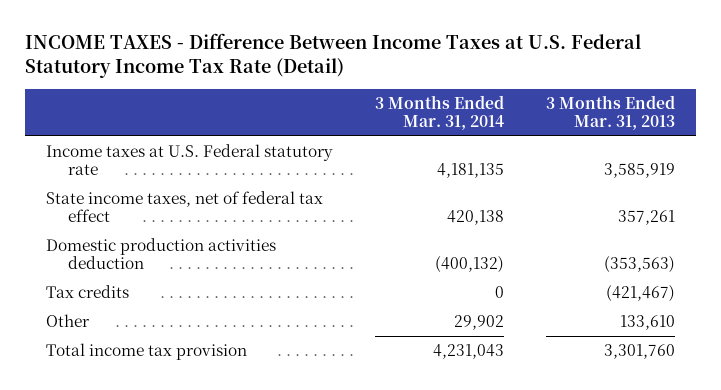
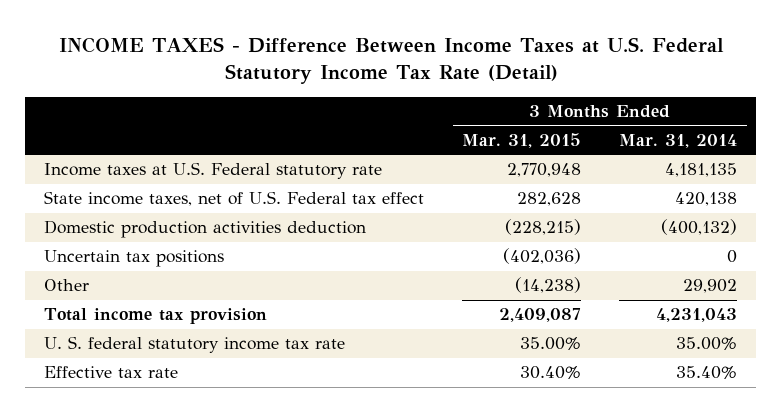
- | 3 Months Ended Mar. 31, 2014 | 3 Months Ended Mar. 31, 2013
+ | 3 Months Ended Mar. 31, 2015 | 3 Months Ended Mar. 31, 2014
- State income taxes, net of federal tax effect | 420,138 | 357,261
+ State income taxes, net of U.S. Federal tax effect | 282,628 | 420,138
- Tax credits | 0 | (421,467)
+ Uncertain tax positions | (402,036) | 0
+ U. S. federal statutory income tax rate | 35.00% | 35.00%
+ Effective tax rate | 30.40% | 35.40%

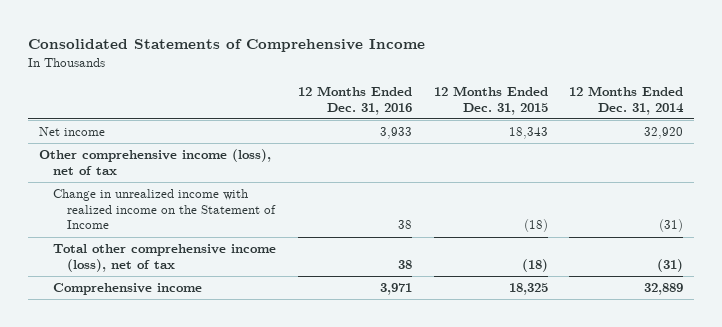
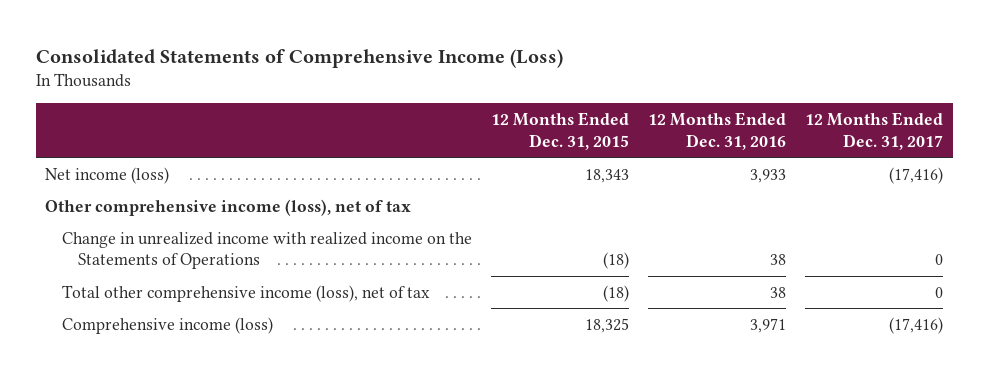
- Consolidated Statements of Comprehensive Income
+ Consolidated Statements of Comprehensive Income (Loss)
- | 12 Months Ended Dec. 31, 2016 | 12 Months Ended Dec. 31, 2015 | 12 Months Ended Dec. 31, 2014
+ | 12 Months Ended Dec. 31, 2015 | 12 Months Ended Dec. 31, 2016 | 12 Months Ended Dec. 31, 2017
- Net income | 3,933 | 18,343 | 32,920
+ Net income (loss) | 18,343 | 3,933 | (17,416)
- Change in unrealized income with realized income on the Statement of Income | 38 | (18) | (31)
+ Change in unrealized income with realized income on the Statements of Operations | (18) | 38 | 0
- Comprehensive income | 3,971 | 18,325 | 32,889
+ Comprehensive income (loss) | 18,325 | 3,971 | (17,416)

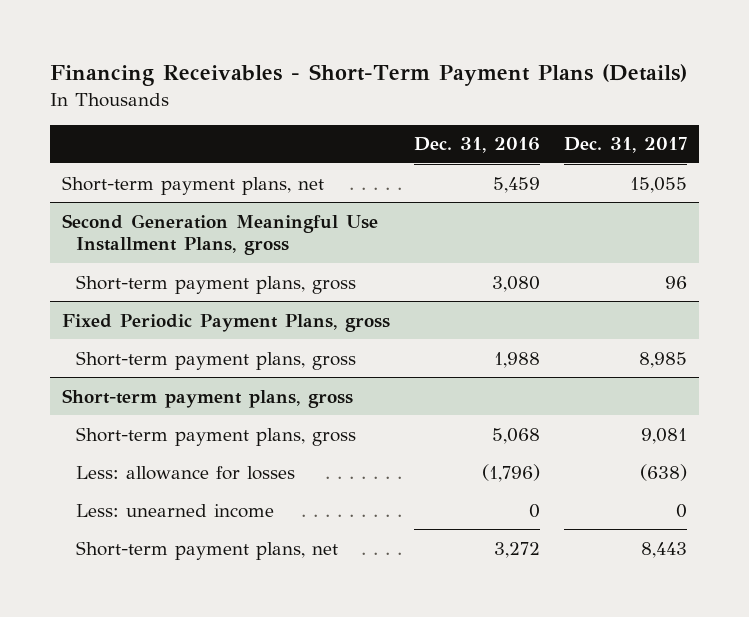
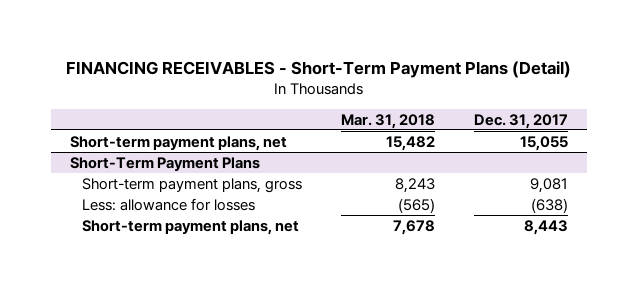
- Financing Receivables - Short-Term Payment Plans (Details)
+ FINANCING RECEIVABLES - Short-Term Payment Plans (Detail)
- | Dec. 31, 2016 | Dec. 31, 2017
+ | Mar. 31, 2018 | Dec. 31, 2017
- Second Generation Meaningful Use Installment Plans, gross
- Short-term payment plans, gross | 3,080 | 96
- Fixed Periodic Payment Plans, gross
- Short-term payment plans, gross | 1,988 | 8,985
- Short-term payment plans, gross
+ Short-Term Payment Plans
- Less: unearned income | 0 | 0

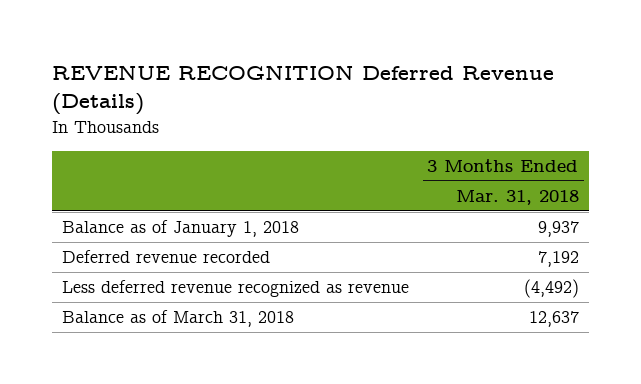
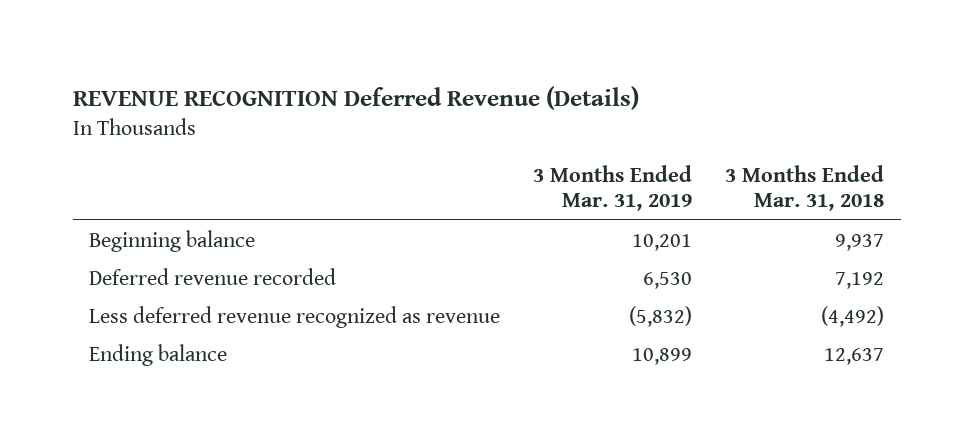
- | 3 Months Ended Mar. 31, 2018
+ | 3 Months Ended Mar. 31, 2019 | 3 Months Ended Mar. 31, 2018
- Balance as of January 1, 2018 | 9,937
+ Beginning balance | 10,201 | 9,937
- Balance as of March 31, 2018 | 12,637
+ Ending balance | 10,899 | 12,637

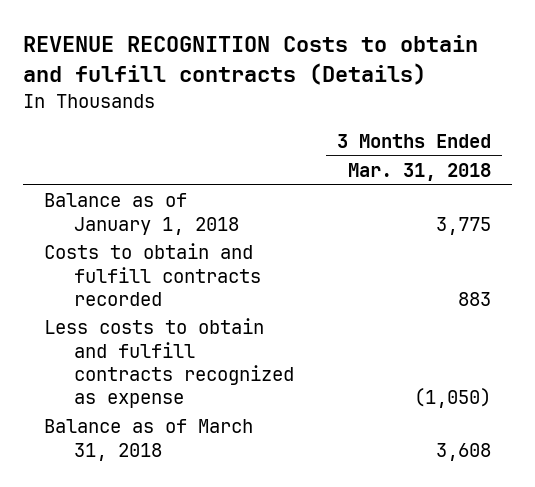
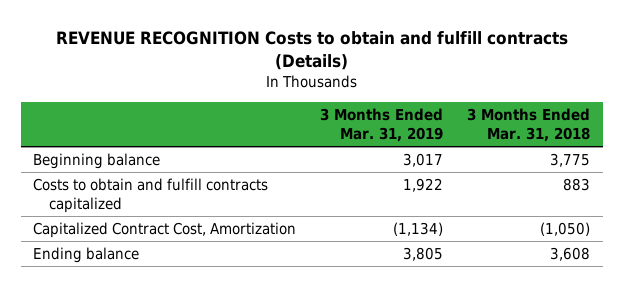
- | 3 Months Ended Mar. 31, 2018
+ | 3 Months Ended Mar. 31, 2019 | 3 Months Ended Mar. 31, 2018
- Balance as of January 1, 2018 | 3,775
- Costs to obtain and fulfill contracts recorded | 883
- Less costs to obtain and fulfill contracts recognized as expense | (1,050)
- Balance as of March 31, 2018 | 3,608
+ Beginning balance | 3,017 | 3,775
+ Costs to obtain and fulfill contracts capitalized | 1,922 | 883
+ Capitalized Contract Cost, Amortization | (1,134) | (1,050)
+ Ending balance | 3,805 | 3,608

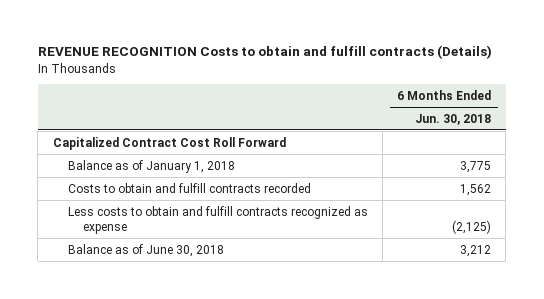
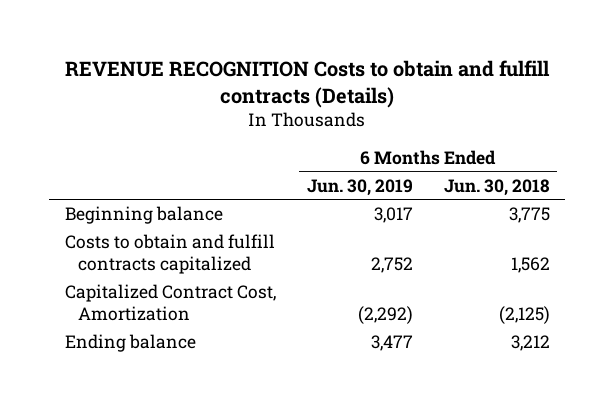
- | 6 Months Ended Jun. 30, 2018
+ | 6 Months Ended Jun. 30, 2019 | 6 Months Ended Jun. 30, 2018
- Capitalized Contract Cost Roll Forward
- Balance as of January 1, 2018 | 3,775
- Costs to obtain and fulfill contracts recorded | 1,562
- Less costs to obtain and fulfill contracts recognized as expense | (2,125)
- Balance as of June 30, 2018 | 3,212
+ Beginning balance | 3,017 | 3,775
+ Costs to obtain and fulfill contracts capitalized | 2,752 | 1,562
+ Capitalized Contract Cost, Amortization | (2,292) | (2,125)
+ Ending balance | 3,477 | 3,212

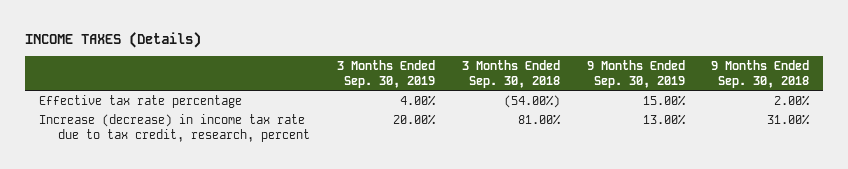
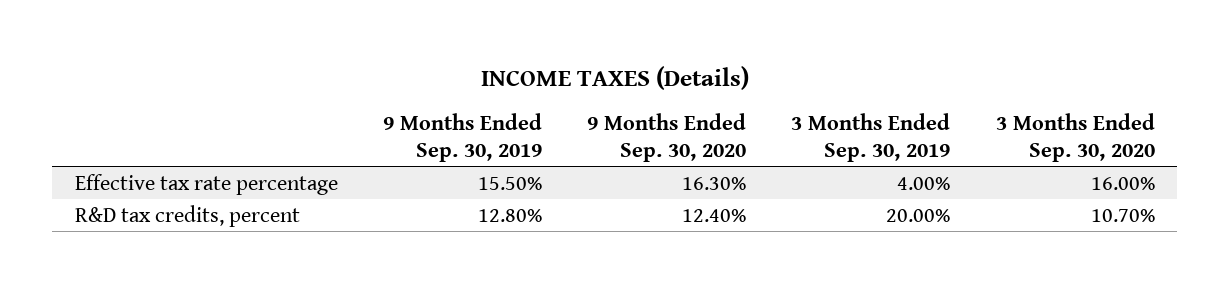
- | 3 Months Ended Sep. 30, 2019 | 3 Months Ended Sep. 30, 2018 | 9 Months Ended Sep. 30, 2019 | 9 Months Ended Sep. 30, 2018
+ | 9 Months Ended Sep. 30, 2019 | 9 Months Ended Sep. 30, 2020 | 3 Months Ended Sep. 30, 2019 | 3 Months Ended Sep. 30, 2020
- Effective tax rate percentage | 4.00% | (54.00%) | 15.00% | 2.00%
- Increase (decrease) in income tax rate due to tax credit, research, percent | 20.00% | 81.00% | 13.00% | 31.00%
+ Effective tax rate percentage | 15.50% | 16.30% | 4.00% | 16.00%
+ R&D tax credits, percent | 12.80% | 12.40% | 20.00% | 10.70%

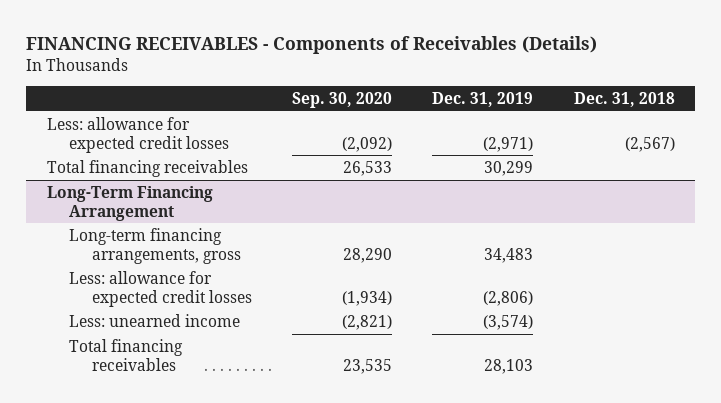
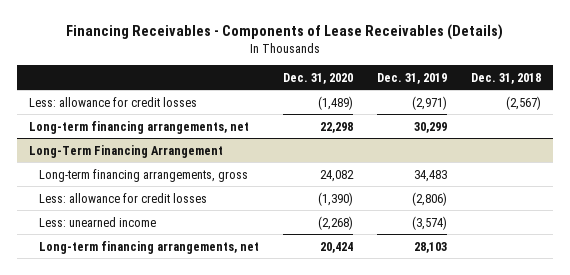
- FINANCING RECEIVABLES - Components of Receivables (Details)
+ Financing Receivables - Components of Lease Receivables (Details)
- | Sep. 30, 2020 | Dec. 31, 2019 | Dec. 31, 2018
+ | Dec. 31, 2020 | Dec. 31, 2019 | Dec. 31, 2018
- Less: allowance for expected credit losses | (2,092) | (2,971) | (2,567)
- Total financing receivables | 26,533 | 30,299 |
+ Less: allowance for credit losses | (1,489) | (2,971) | (2,567)
+ Long-term financing arrangements, net | 22,298 | 30,299 |
@ Long-Term Financing Arrangement
- Less: allowance for expected credit losses | (1,934) | (2,806) |
+ Less: allowance for credit losses | (1,390) | (2,806) |
- Total financing receivables | 23,535 | 28,103 |
+ Long-term financing arrangements, net | 20,424 | 28,103 |

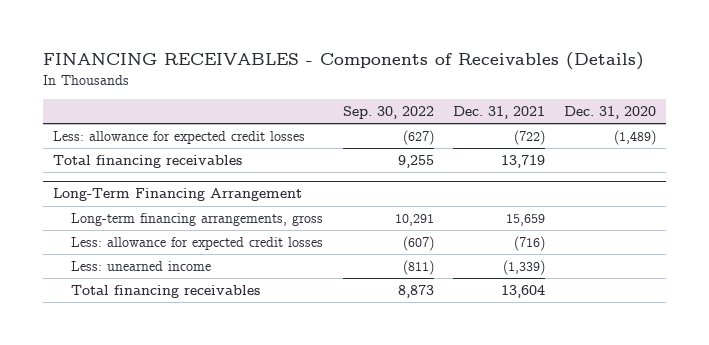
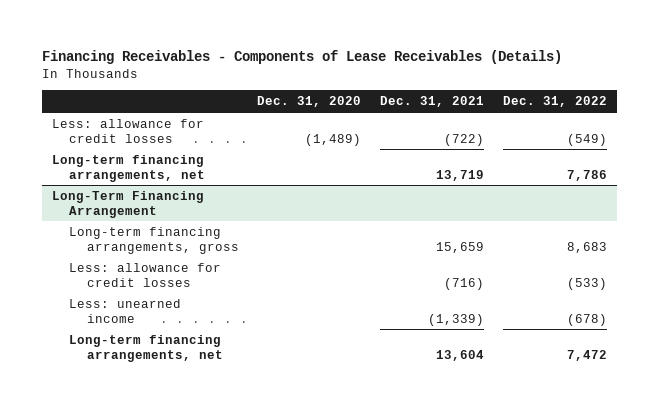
- FINANCING RECEIVABLES - Components of Receivables (Details)
+ Financing Receivables - Components of Lease Receivables (Details)
- | Sep. 30, 2022 | Dec. 31, 2021 | Dec. 31, 2020
+ | Dec. 31, 2020 | Dec. 31, 2021 | Dec. 31, 2022
- Less: allowance for expected credit losses | (627) | (722) | (1,489)
- Total financing receivables | 9,255 | 13,719 |
+ Less: allowance for credit losses | (1,489) | (722) | (549)
+ Long-term financing arrangements, net | | 13,719 | 7,786
@ Long-Term Financing Arrangement
- Less: allowance for expected credit losses | (607) | (716) |
+ Less: allowance for credit losses | | (716) | (533)
- Total financing receivables | 8,873 | 13,604 |
+ Long-term financing arrangements, net | | 13,604 | 7,472

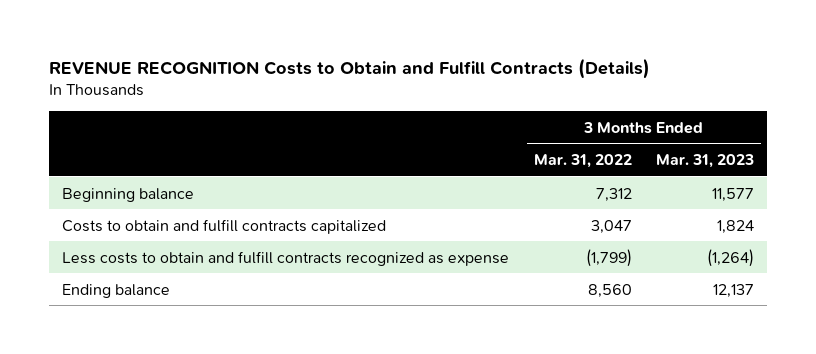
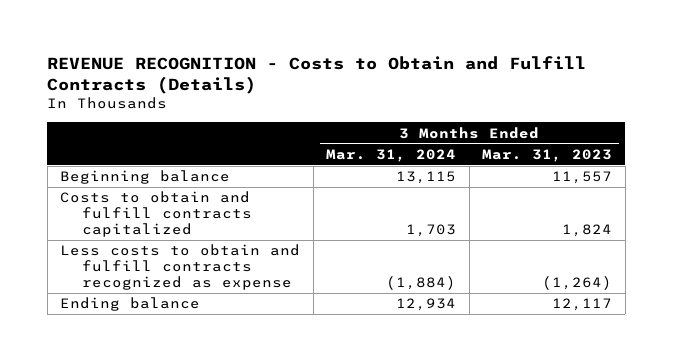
- REVENUE RECOGNITION Costs to Obtain and Fulfill Contracts (Details)
+ REVENUE RECOGNITION - Costs to Obtain and Fulfill Contracts (Details)
- | 3 Months Ended Mar. 31, 2022 | 3 Months Ended Mar. 31, 2023
+ | 3 Months Ended Mar. 31, 2024 | 3 Months Ended Mar. 31, 2023
- Beginning balance | 7,312 | 11,577
+ Beginning balance | 13,115 | 11,557
- Ending balance | 8,560 | 12,137
+ Ending balance | 12,934 | 12,117

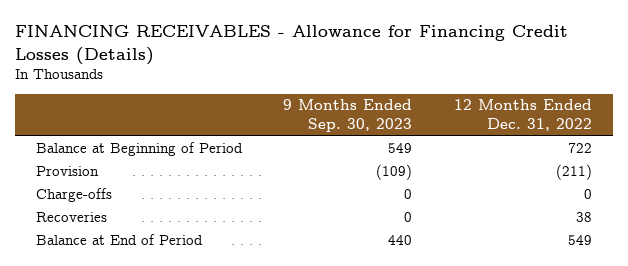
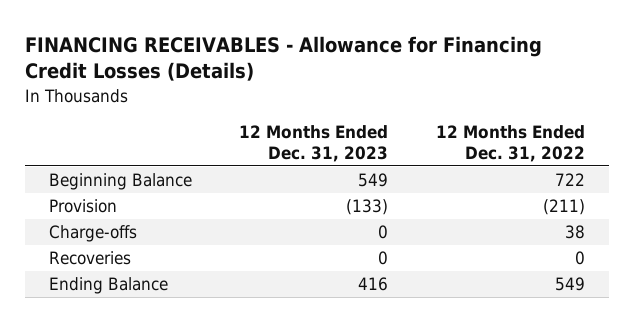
- | 9 Months Ended Sep. 30, 2023 | 12 Months Ended Dec. 31, 2022
+ | 12 Months Ended Dec. 31, 2023 | 12 Months Ended Dec. 31, 2022
- Balance at Beginning of Period | 549 | 722
+ Beginning Balance | 549 | 722
- Charge-offs | 0 | 0
- Recoveries | 0 | 38
- Balance at End of Period | 440 | 549
+ Charge-offs | 0 | 38
+ Recoveries | 0 | 0
+ Ending Balance | 416 | 549

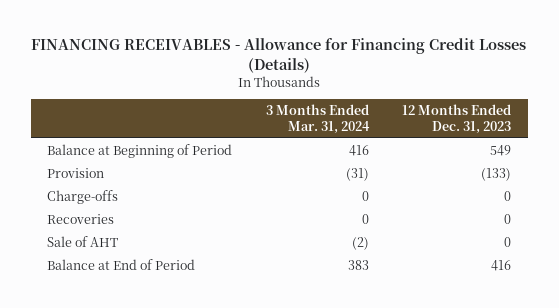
- | 12 Months Ended Dec. 31, 2023 | 12 Months Ended Dec. 31, 2022
+ | 3 Months Ended Mar. 31, 2024 | 12 Months Ended Dec. 31, 2023
- Beginning Balance | 549 | 722
+ Balance at Beginning of Period | 416 | 549
- Ending Balance | 416 | 549
+ Sale of AHT | (2) | 0
+ Balance at End of Period | 383 | 416

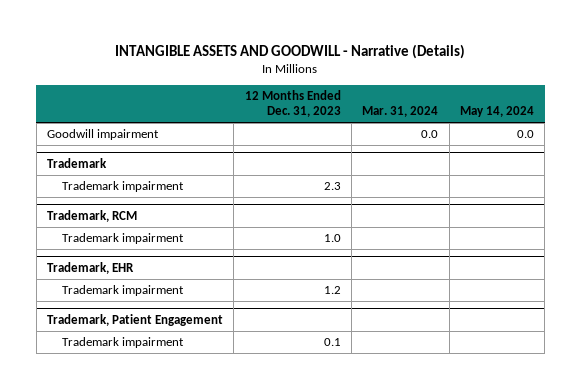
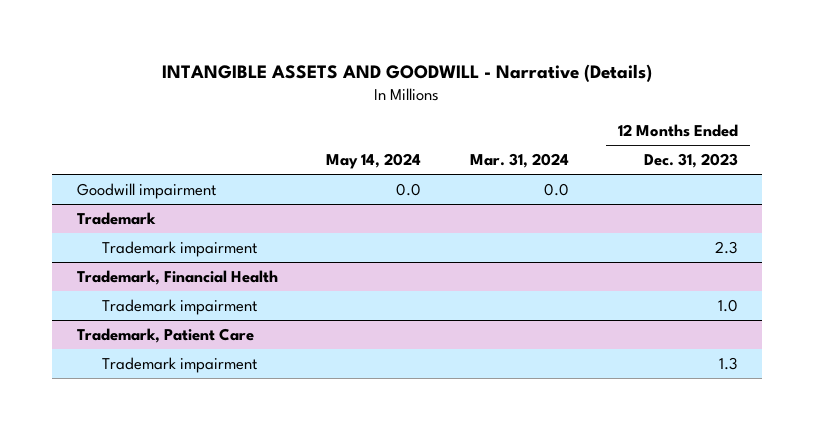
- | 12 Months Ended Dec. 31, 2023 | Mar. 31, 2024 | May 14, 2024
+ | May 14, 2024 | Mar. 31, 2024 | 12 Months Ended Dec. 31, 2023
- Trademark, RCM
+ Trademark, Financial Health
- Trademark, EHR
- Trademark impairment | 1.2 | |
- Trademark, Patient Engagement
- Trademark impairment | 0.1 | |
+ Trademark, Patient Care
+ Trademark impairment | | | 1.3

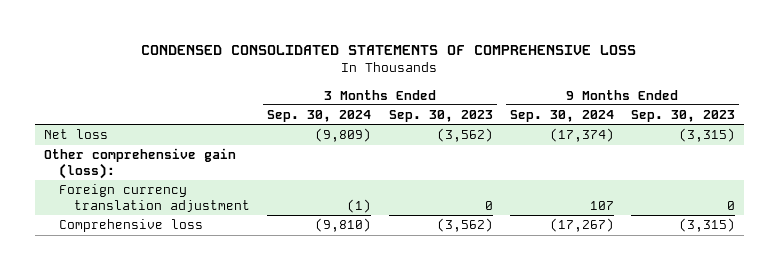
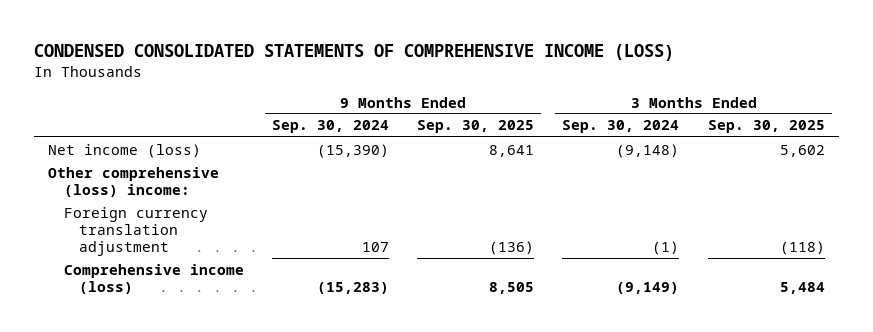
- CONDENSED CONSOLIDATED STATEMENTS OF COMPREHENSIVE LOSS
+ CONDENSED CONSOLIDATED STATEMENTS OF COMPREHENSIVE INCOME (LOSS)
- | 3 Months Ended Sep. 30, 2024 | 3 Months Ended Sep. 30, 2023 | 9 Months Ended Sep. 30, 2024 | 9 Months Ended Sep. 30, 2023
+ | 9 Months Ended Sep. 30, 2024 | 9 Months Ended Sep. 30, 2025 | 3 Months Ended Sep. 30, 2024 | 3 Months Ended Sep. 30, 2025
- Net loss | (9,809) | (3,562) | (17,374) | (3,315)
- Other comprehensive gain (loss):
+ Net income (loss) | (15,390) | 8,641 | (9,148) | 5,602
+ Other comprehensive (loss) income:
- Comprehensive loss | (9,810) | (3,562) | (17,267) | (3,315)
+ Comprehensive income (loss) | (15,283) | 8,505 | (9,149) | 5,484

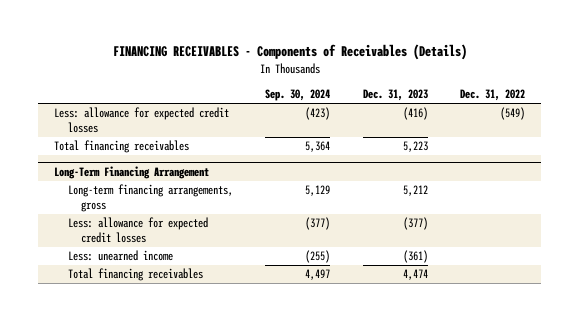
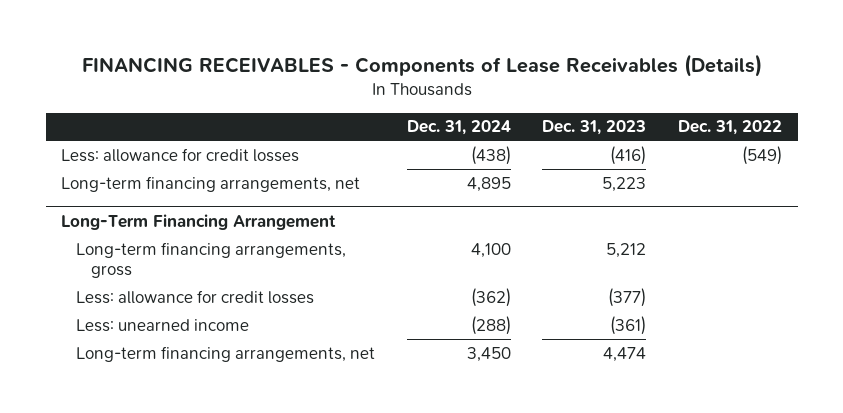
- FINANCING RECEIVABLES - Components of Receivables (Details)
+ FINANCING RECEIVABLES - Components of Lease Receivables (Details)
- | Sep. 30, 2024 | Dec. 31, 2023 | Dec. 31, 2022
+ | Dec. 31, 2024 | Dec. 31, 2023 | Dec. 31, 2022
- Less: allowance for expected credit losses | (423) | (416) | (549)
- Total financing receivables | 5,364 | 5,223 |
+ Less: allowance for credit losses | (438) | (416) | (549)
+ Long-term financing arrangements, net | 4,895 | 5,223 |
@ Long-Term Financing Arrangement
- Less: allowance for expected credit losses | (377) | (377) |
+ Less: allowance for credit losses | (362) | (377) |
- Total financing receivables | 4,497 | 4,474 |
+ Long-term financing arrangements, net | 3,450 | 4,474 |

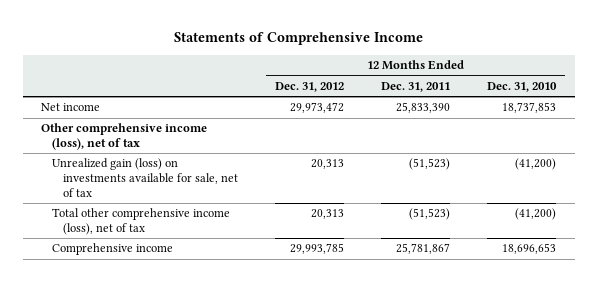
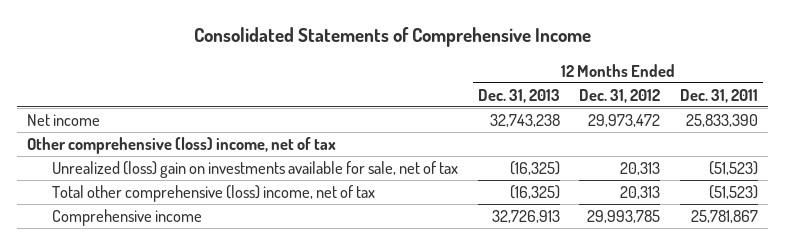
- Statements of Comprehensive Income
+ Consolidated Statements of Comprehensive Income
- | 12 Months Ended Dec. 31, 2012 | 12 Months Ended Dec. 31, 2011 | 12 Months Ended Dec. 31, 2010
+ | 12 Months Ended Dec. 31, 2013 | 12 Months Ended Dec. 31, 2012 | 12 Months Ended Dec. 31, 2011
- Other comprehensive income (loss), net of tax
- Unrealized gain (loss) on investments available for sale, net of tax | 20,313 | (51,523) | (41,200)
- Total other comprehensive income (loss), net of tax | 20,313 | (51,523) | (41,200)
+ Other comprehensive (loss) income, net of tax
+ Unrealized (loss) gain on investments available for sale, net of tax | (16,325) | 20,313 | (51,523)
+ Total other comprehensive (loss) income, net of tax | (16,325) | 20,313 | (51,523)

